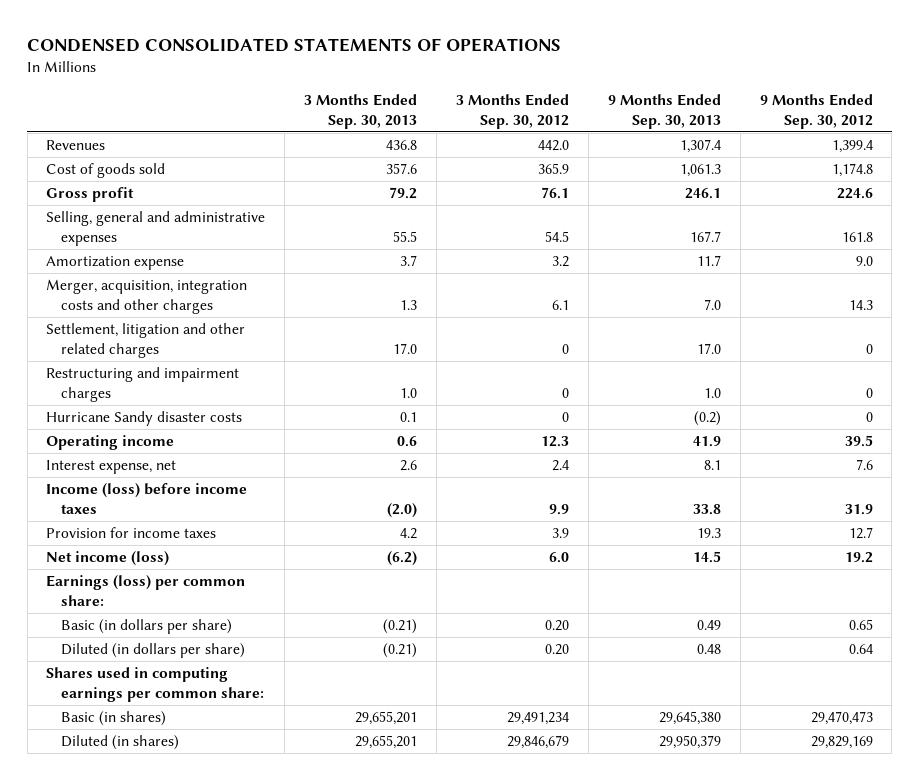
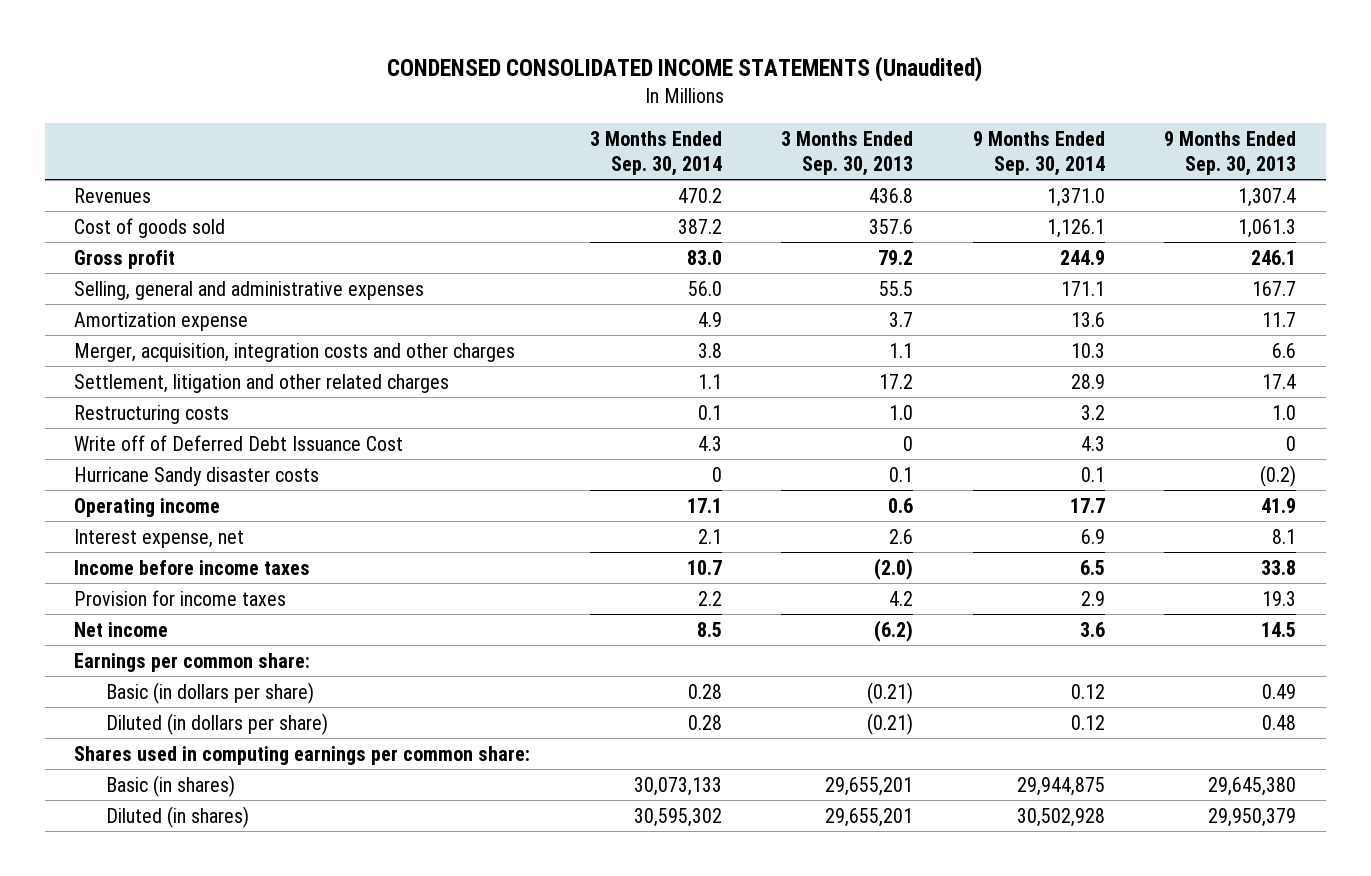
- CONDENSED CONSOLIDATED STATEMENTS OF OPERATIONS
+ CONDENSED CONSOLIDATED INCOME STATEMENTS (Unaudited)
- | 3 Months Ended Sep. 30, 2013 | 3 Months Ended Sep. 30, 2012 | 9 Months Ended Sep. 30, 2013 | 9 Months Ended Sep. 30, 2012
+ | 3 Months Ended Sep. 30, 2014 | 3 Months Ended Sep. 30, 2013 | 9 Months Ended Sep. 30, 2014 | 9 Months Ended Sep. 30, 2013
- Merger, acquisition, integration costs and other charges | 1.3 | 6.1 | 7.0 | 14.3
- Settlement, litigation and other related charges | 17.0 | 0 | 17.0 | 0
- Restructuring and impairment charges | 1.0 | 0 | 1.0 | 0
+ Merger, acquisition, integration costs and other charges | 3.8 | 1.1 | 10.3 | 6.6
+ Settlement, litigation and other related charges | 1.1 | 17.2 | 28.9 | 17.4
+ Restructuring costs | 0.1 | 1.0 | 3.2 | 1.0
+ Write off of Deferred Debt Issuance Cost | 4.3 | 0 | 4.3 | 0
- Income (loss) before income taxes | (2.0) | 9.9 | 33.8 | 31.9
+ Income before income taxes | 10.7 | (2.0) | 6.5 | 33.8
- Net income (loss) | (6.2) | 6.0 | 14.5 | 19.2
- Earnings (loss) per common share:
+ Net income | 8.5 | (6.2) | 3.6 | 14.5
+ Earnings per common share:

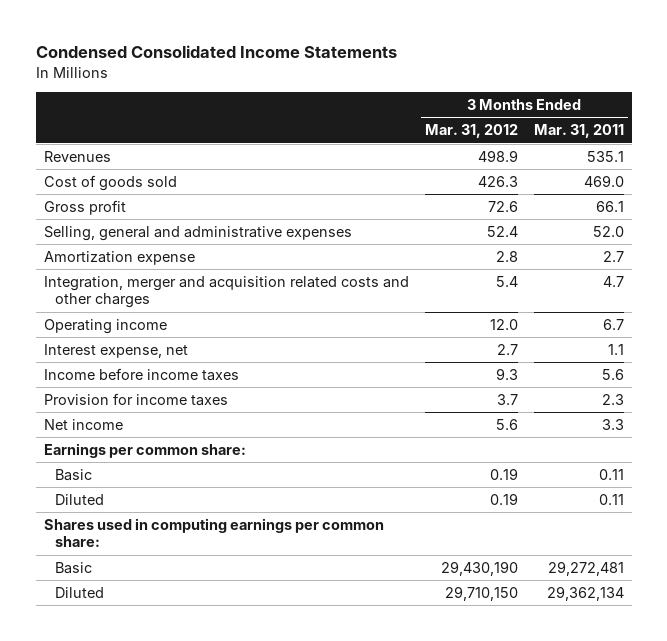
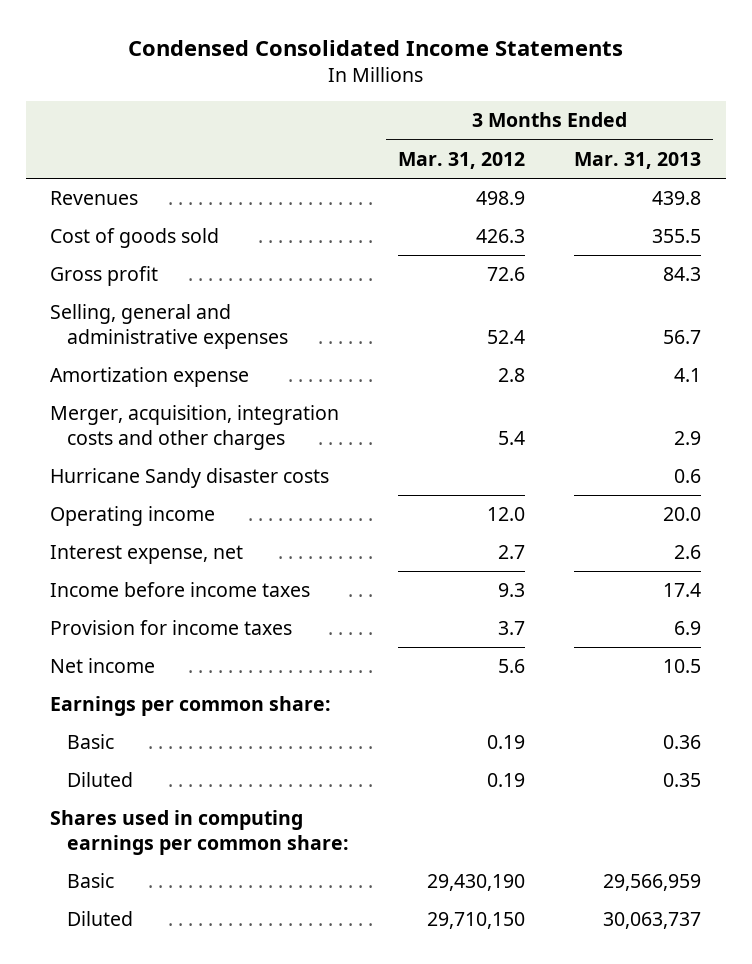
- | 3 Months Ended Mar. 31, 2012 | 3 Months Ended Mar. 31, 2011
+ | 3 Months Ended Mar. 31, 2012 | 3 Months Ended Mar. 31, 2013
- Integration, merger and acquisition related costs and other charges | 5.4 | 4.7
+ Merger, acquisition, integration costs and other charges | 5.4 | 2.9
+ Hurricane Sandy disaster costs | | 0.6

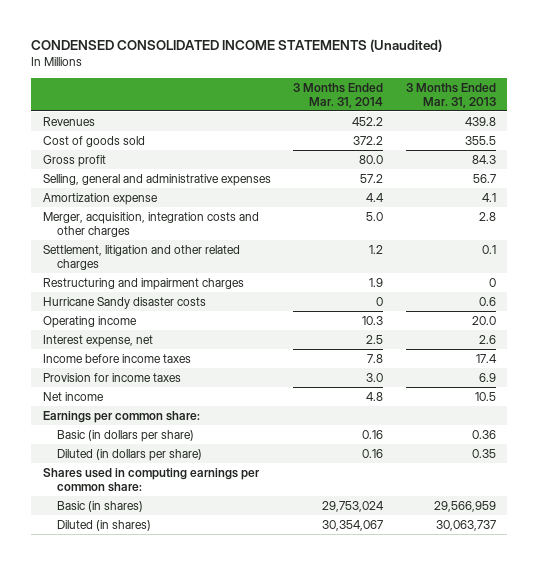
- Condensed Consolidated Income Statements
+ CONDENSED CONSOLIDATED INCOME STATEMENTS (Unaudited)
- | 3 Months Ended Mar. 31, 2012 | 3 Months Ended Mar. 31, 2013
+ | 3 Months Ended Mar. 31, 2014 | 3 Months Ended Mar. 31, 2013
- Merger, acquisition, integration costs and other charges | 5.4 | 2.9
+ Merger, acquisition, integration costs and other charges | 5.0 | 2.8
+ Settlement, litigation and other related charges | 1.2 | 0.1
+ Restructuring and impairment charges | 1.9 | 0
- Basic | 0.19 | 0.36
- Diluted | 0.19 | 0.35
+ Basic (in dollars per share) | 0.16 | 0.36
+ Diluted (in dollars per share) | 0.16 | 0.35
- Basic | 29,430,190 | 29,566,959
- Diluted | 29,710,150 | 30,063,737
+ Basic (in shares) | 29,753,024 | 29,566,959
+ Diluted (in shares) | 30,354,067 | 30,063,737

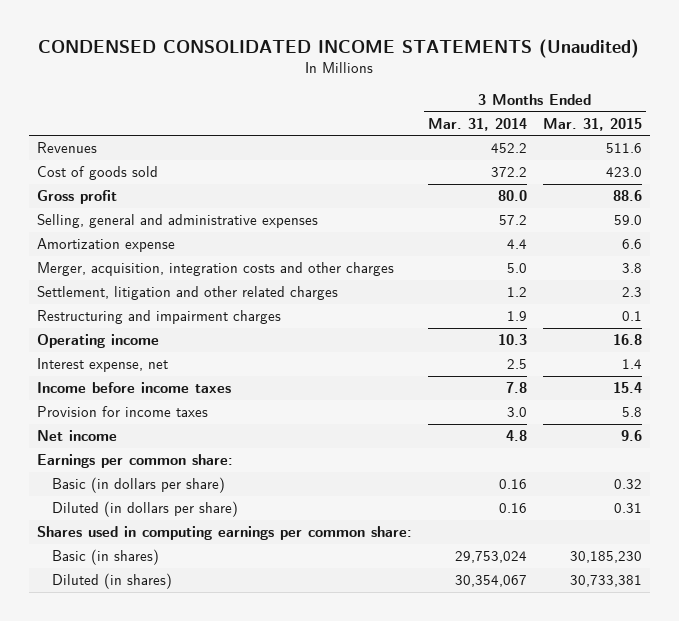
- | 3 Months Ended Mar. 31, 2014 | 3 Months Ended Mar. 31, 2013
+ | 3 Months Ended Mar. 31, 2014 | 3 Months Ended Mar. 31, 2015
- Hurricane Sandy disaster costs | 0 | 0.6

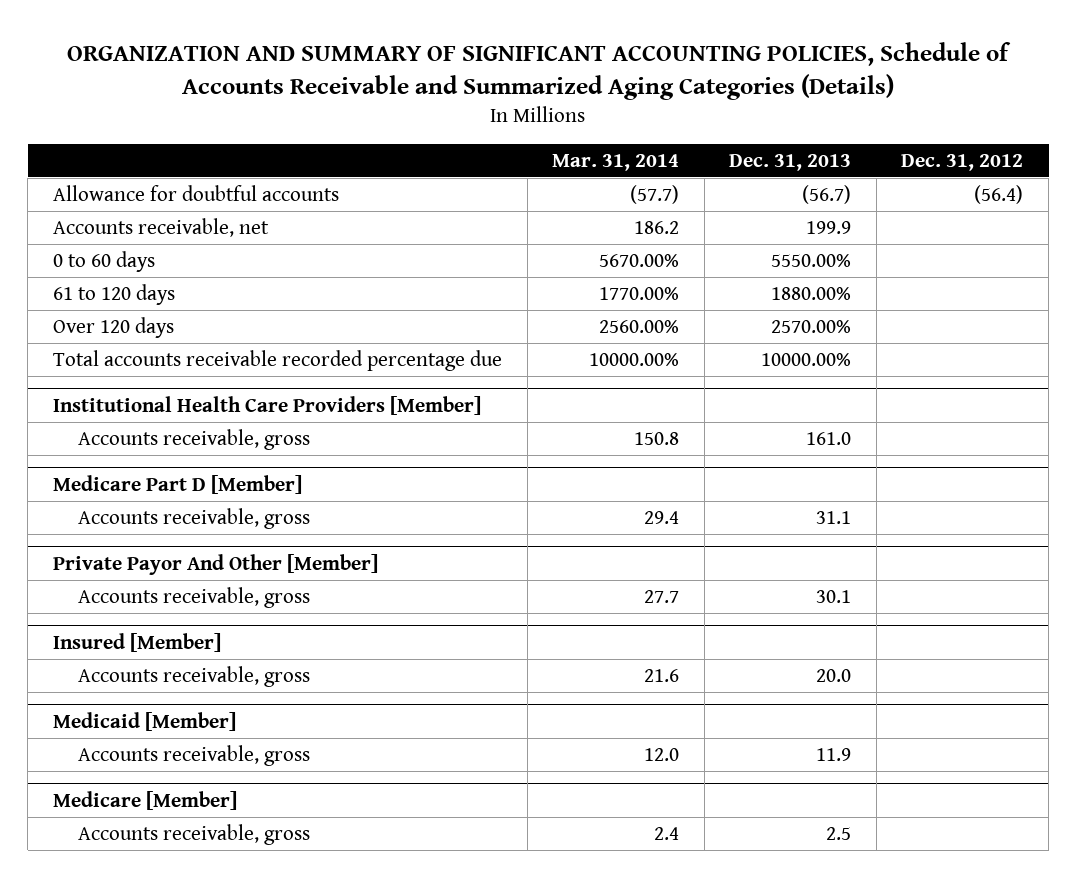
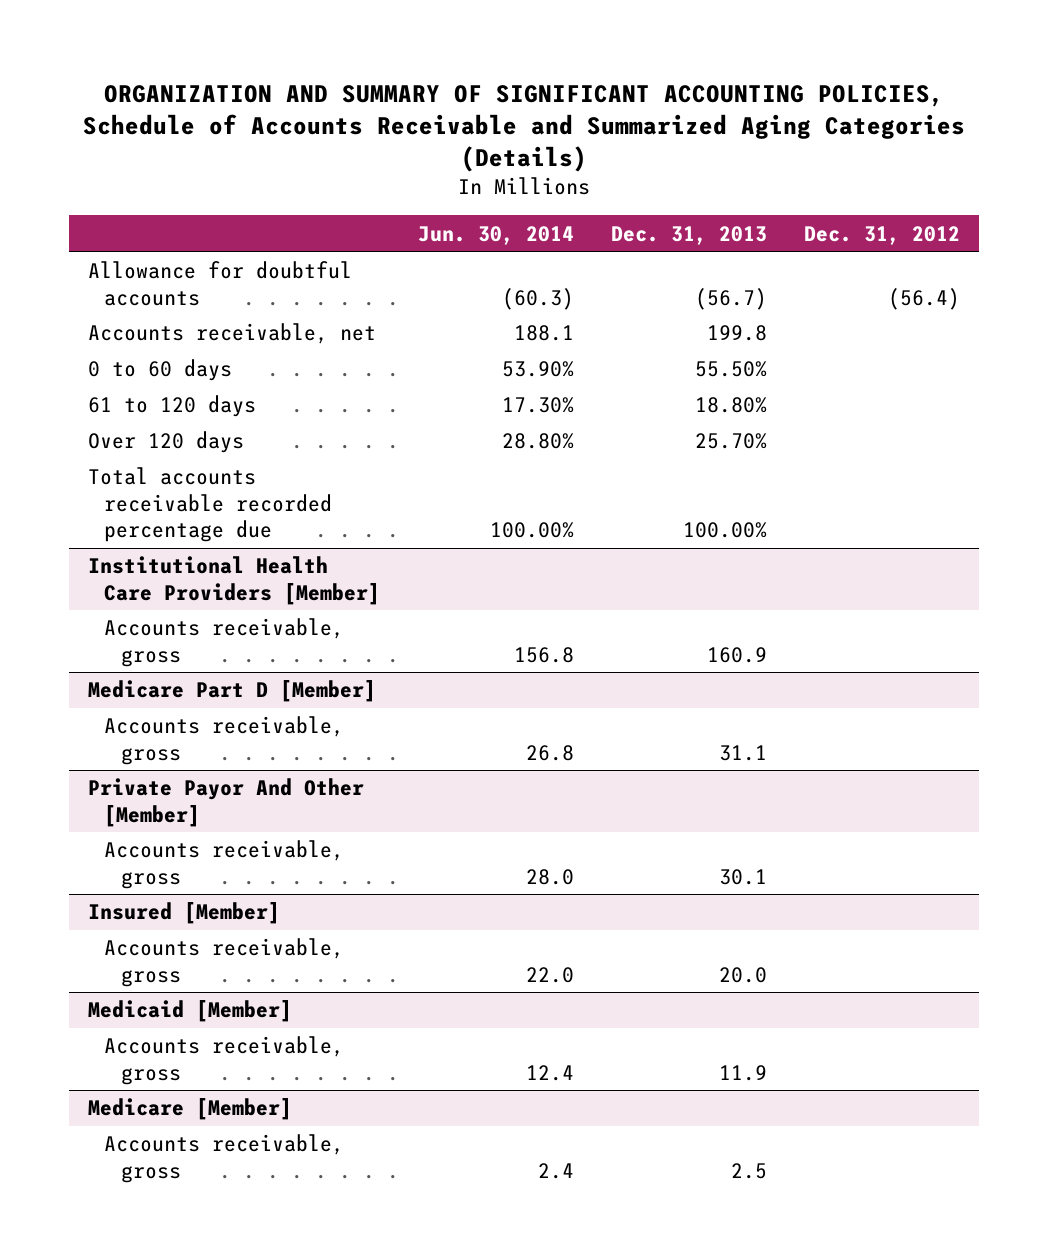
- | Mar. 31, 2014 | Dec. 31, 2013 | Dec. 31, 2012
+ | Jun. 30, 2014 | Dec. 31, 2013 | Dec. 31, 2012
- Accounts receivable, net | 186.2 | 199.9 |
- 0 to 60 days | 5670.00% | 5550.00% |
- 61 to 120 days | 1770.00% | 1880.00% |
- Over 120 days | 2560.00% | 2570.00% |
- Total accounts receivable recorded percentage due | 10000.00% | 10000.00% |
+ Accounts receivable, net | 188.1 | 199.8 |
+ 0 to 60 days | 53.90% | 55.50% |
+ 61 to 120 days | 17.30% | 18.80% |
+ Over 120 days | 28.80% | 25.70% |
+ Total accounts receivable recorded percentage due | 100.00% | 100.00% |
@ Institutional Health Care Providers [Member]
- Accounts receivable, gross | 150.8 | 161.0 |
+ Accounts receivable, gross | 156.8 | 160.9 |

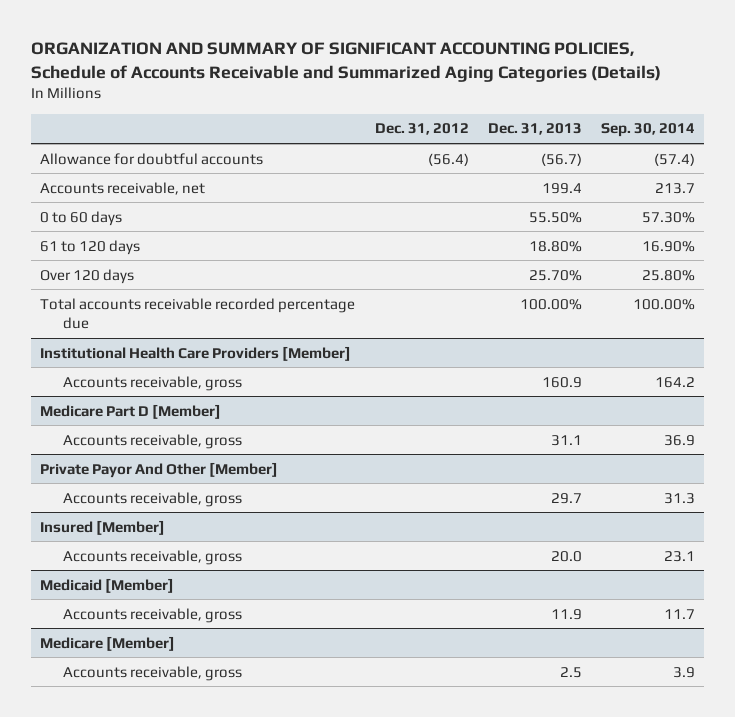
- | Jun. 30, 2014 | Dec. 31, 2013 | Dec. 31, 2012
+ | Dec. 31, 2012 | Dec. 31, 2013 | Sep. 30, 2014
- Accounts receivable, net | 188.1 | 199.8 |
+ Accounts receivable, net | | 199.4 | 213.7
@ Private Payor And Other [Member]
- Accounts receivable, gross | 28.0 | 30.1 |
+ Accounts receivable, gross | | 29.7 | 31.3

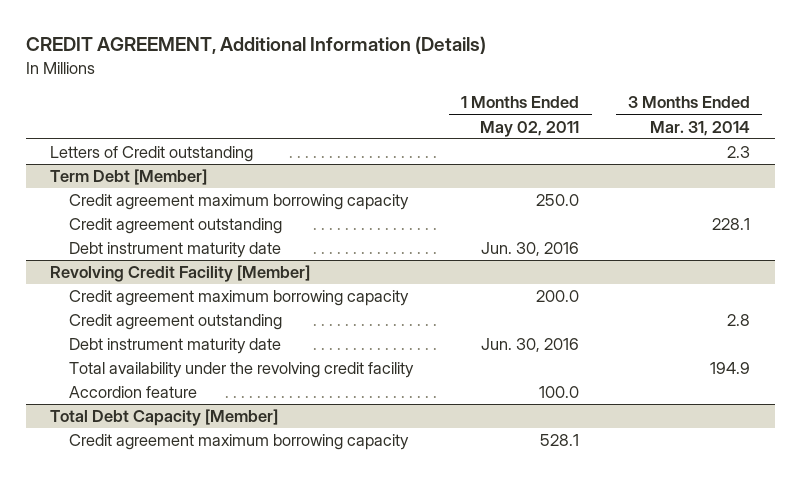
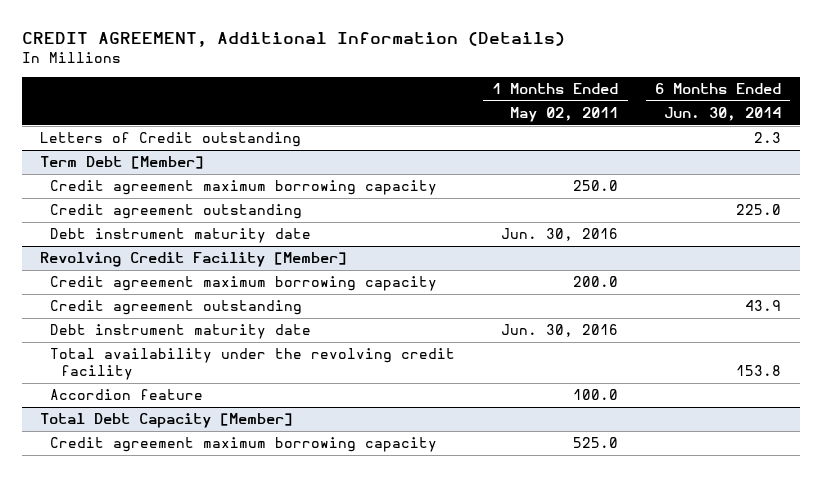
- | 1 Months Ended May 02, 2011 | 3 Months Ended Mar. 31, 2014
+ | 1 Months Ended May 02, 2011 | 6 Months Ended Jun. 30, 2014
@ Total Debt Capacity [Member]
- Credit agreement maximum borrowing capacity | 528.1 |
+ Credit agreement maximum borrowing capacity | 525.0 |

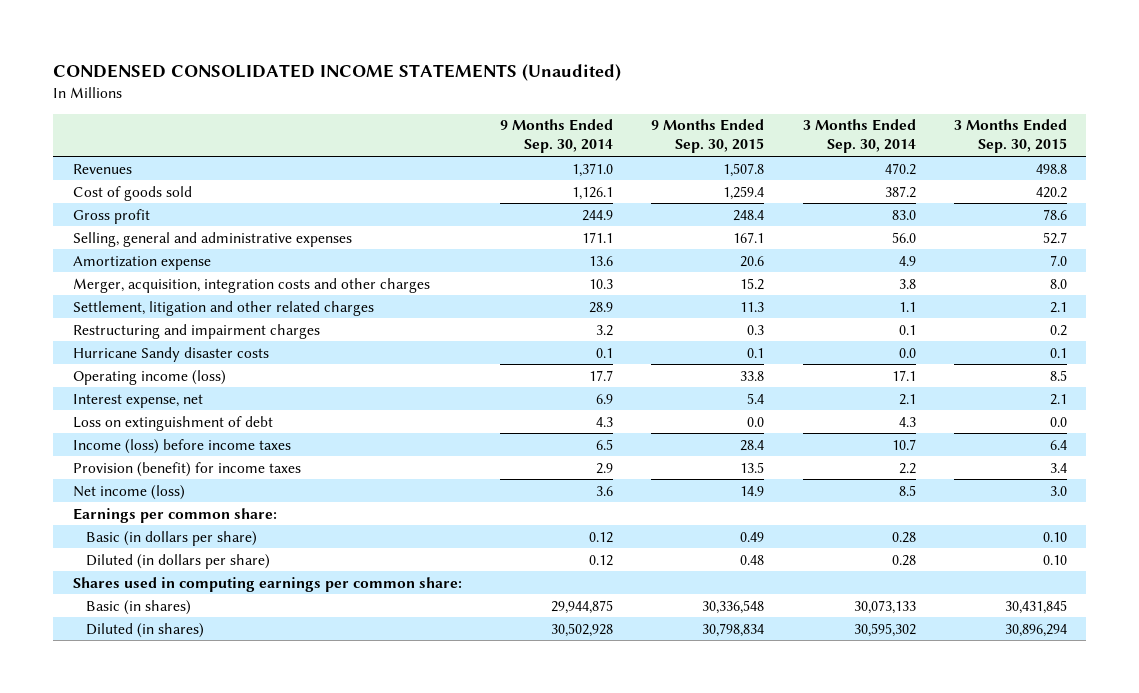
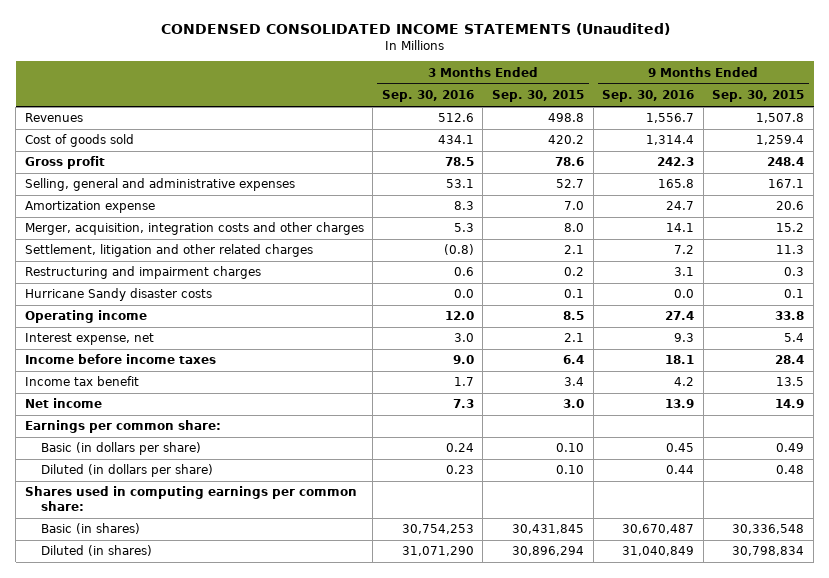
- | 9 Months Ended Sep. 30, 2014 | 9 Months Ended Sep. 30, 2015 | 3 Months Ended Sep. 30, 2014 | 3 Months Ended Sep. 30, 2015
+ | 3 Months Ended Sep. 30, 2016 | 3 Months Ended Sep. 30, 2015 | 9 Months Ended Sep. 30, 2016 | 9 Months Ended Sep. 30, 2015
- Operating income (loss) | 17.7 | 33.8 | 17.1 | 8.5
+ Operating income | 12.0 | 8.5 | 27.4 | 33.8
- Loss on extinguishment of debt | 4.3 | 0.0 | 4.3 | 0.0
- Income (loss) before income taxes | 6.5 | 28.4 | 10.7 | 6.4
- Provision (benefit) for income taxes | 2.9 | 13.5 | 2.2 | 3.4
- Net income (loss) | 3.6 | 14.9 | 8.5 | 3.0
+ Income before income taxes | 9.0 | 6.4 | 18.1 | 28.4
+ Income tax benefit | 1.7 | 3.4 | 4.2 | 13.5
+ Net income | 7.3 | 3.0 | 13.9 | 14.9

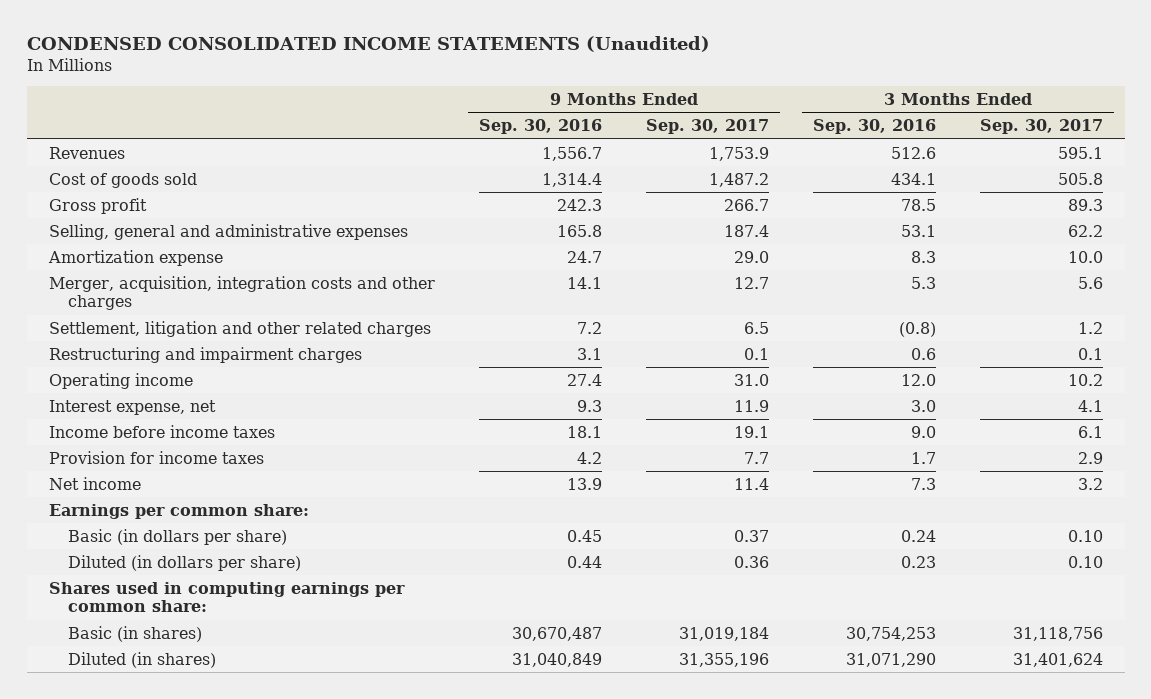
- | 3 Months Ended Sep. 30, 2016 | 3 Months Ended Sep. 30, 2015 | 9 Months Ended Sep. 30, 2016 | 9 Months Ended Sep. 30, 2015
+ | 9 Months Ended Sep. 30, 2016 | 9 Months Ended Sep. 30, 2017 | 3 Months Ended Sep. 30, 2016 | 3 Months Ended Sep. 30, 2017
- Hurricane Sandy disaster costs | 0.0 | 0.1 | 0.0 | 0.1
- Income tax benefit | 1.7 | 3.4 | 4.2 | 13.5
+ Provision for income taxes | 4.2 | 7.7 | 1.7 | 2.9

